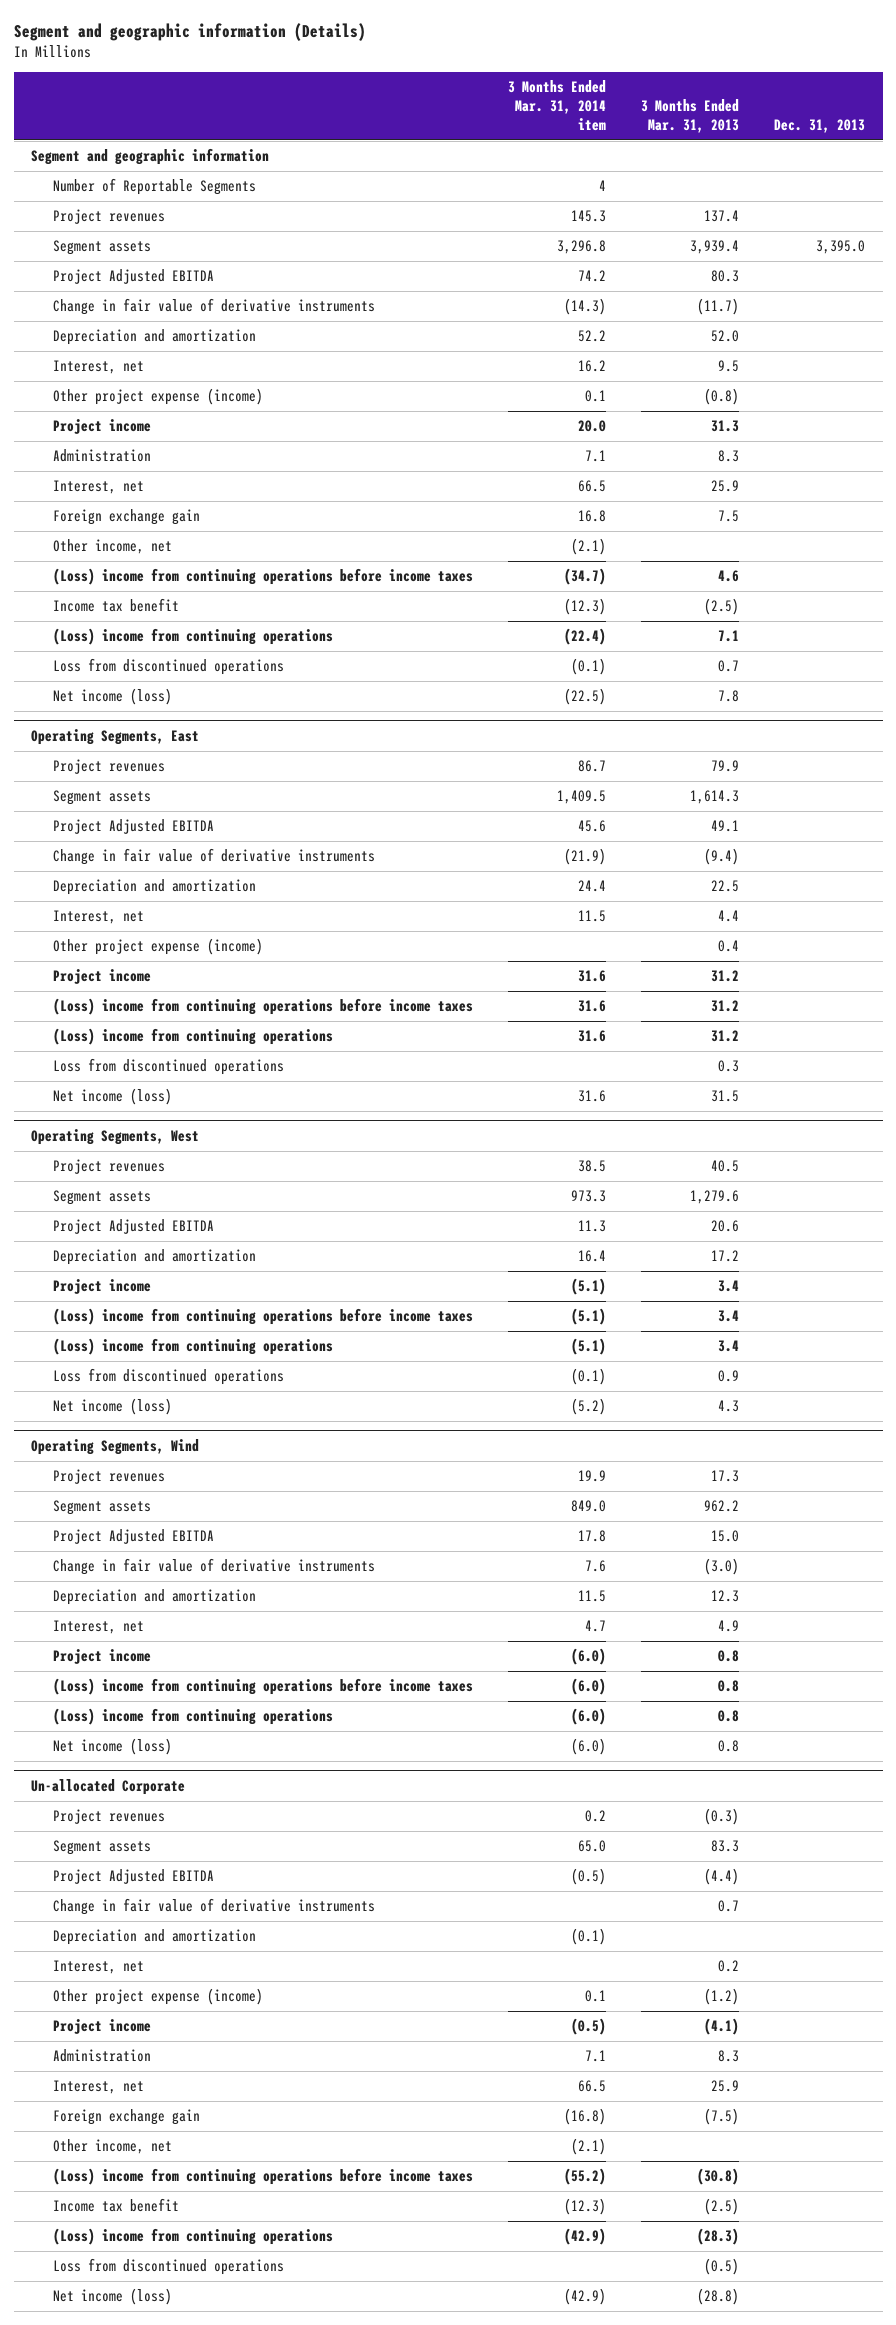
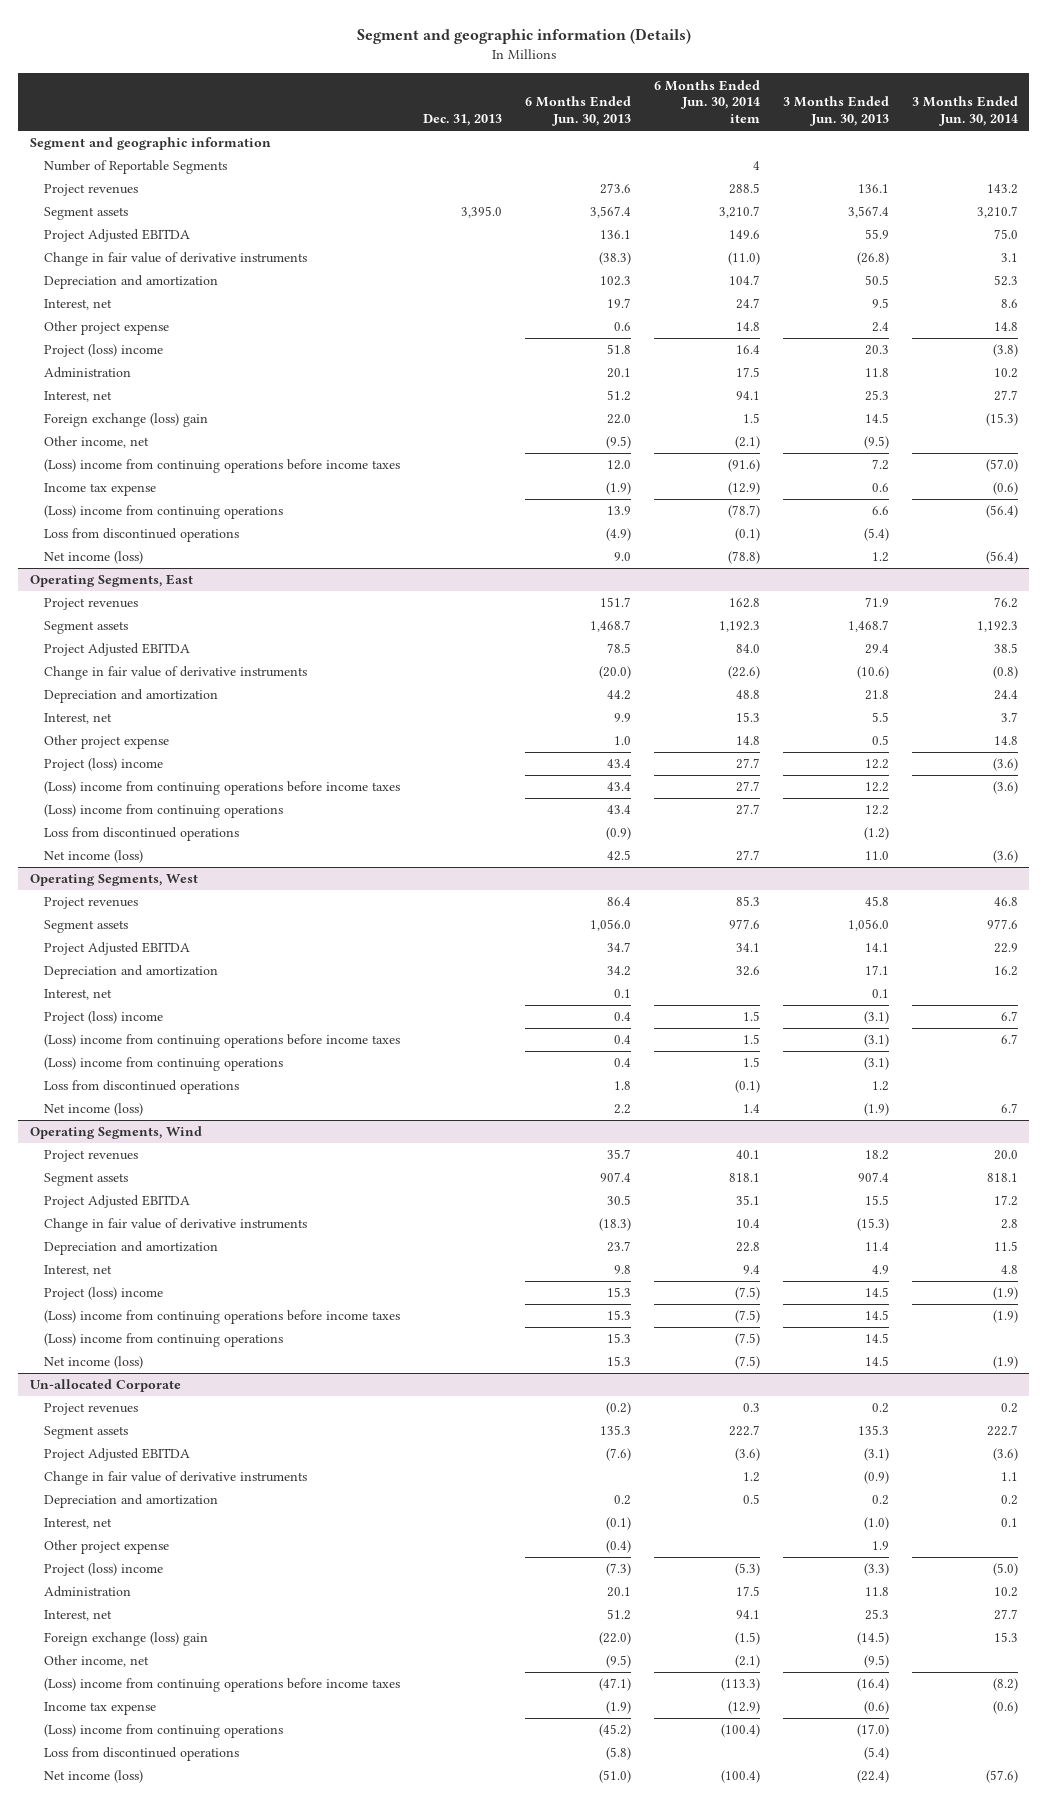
- | 3 Months Ended Mar. 31, 2014 item | 3 Months Ended Mar. 31, 2013 | Dec. 31, 2013
+ | Dec. 31, 2013 | 6 Months Ended Jun. 30, 2013 | 6 Months Ended Jun. 30, 2014 item | 3 Months Ended Jun. 30, 2013 | 3 Months Ended Jun. 30, 2014
- Other project expense (income) | 0.1 | (0.8) |
- Project income | 20.0 | 31.3 |
+ Other project expense | | 0.6 | 14.8 | 2.4 | 14.8
+ Project (loss) income | | 51.8 | 16.4 | 20.3 | (3.8)
- Foreign exchange gain | 16.8 | 7.5 |
+ Foreign exchange (loss) gain | | 22.0 | 1.5 | 14.5 | (15.3)
- Income tax benefit | (12.3) | (2.5) |
+ Income tax expense | | (1.9) | (12.9) | 0.6 | (0.6)
@ Operating Segments, East
- Other project expense (income) | | 0.4 |
- Project income | 31.6 | 31.2 |
+ Other project expense | | 1.0 | 14.8 | 0.5 | 14.8
+ Project (loss) income | | 43.4 | 27.7 | 12.2 | (3.6)
@ Operating Segments, West
- Project income | (5.1) | 3.4 |
+ Interest, net | | 0.1 | | 0.1 |
+ Project (loss) income | | 0.4 | 1.5 | (3.1) | 6.7
@ Operating Segments, Wind
- Project income | (6.0) | 0.8 |
+ Project (loss) income | | 15.3 | (7.5) | 14.5 | (1.9)
@ Un-allocated Corporate
- Other project expense (income) | 0.1 | (1.2) |
- Project income | (0.5) | (4.1) |
+ Other project expense | | (0.4) | | 1.9 |
+ Project (loss) income | | (7.3) | (5.3) | (3.3) | (5.0)
- Foreign exchange gain | (16.8) | (7.5) |
+ Foreign exchange (loss) gain | | (22.0) | (1.5) | (14.5) | 15.3
- Income tax benefit | (12.3) | (2.5) |
+ Income tax expense | | (1.9) | (12.9) | (0.6) | (0.6)

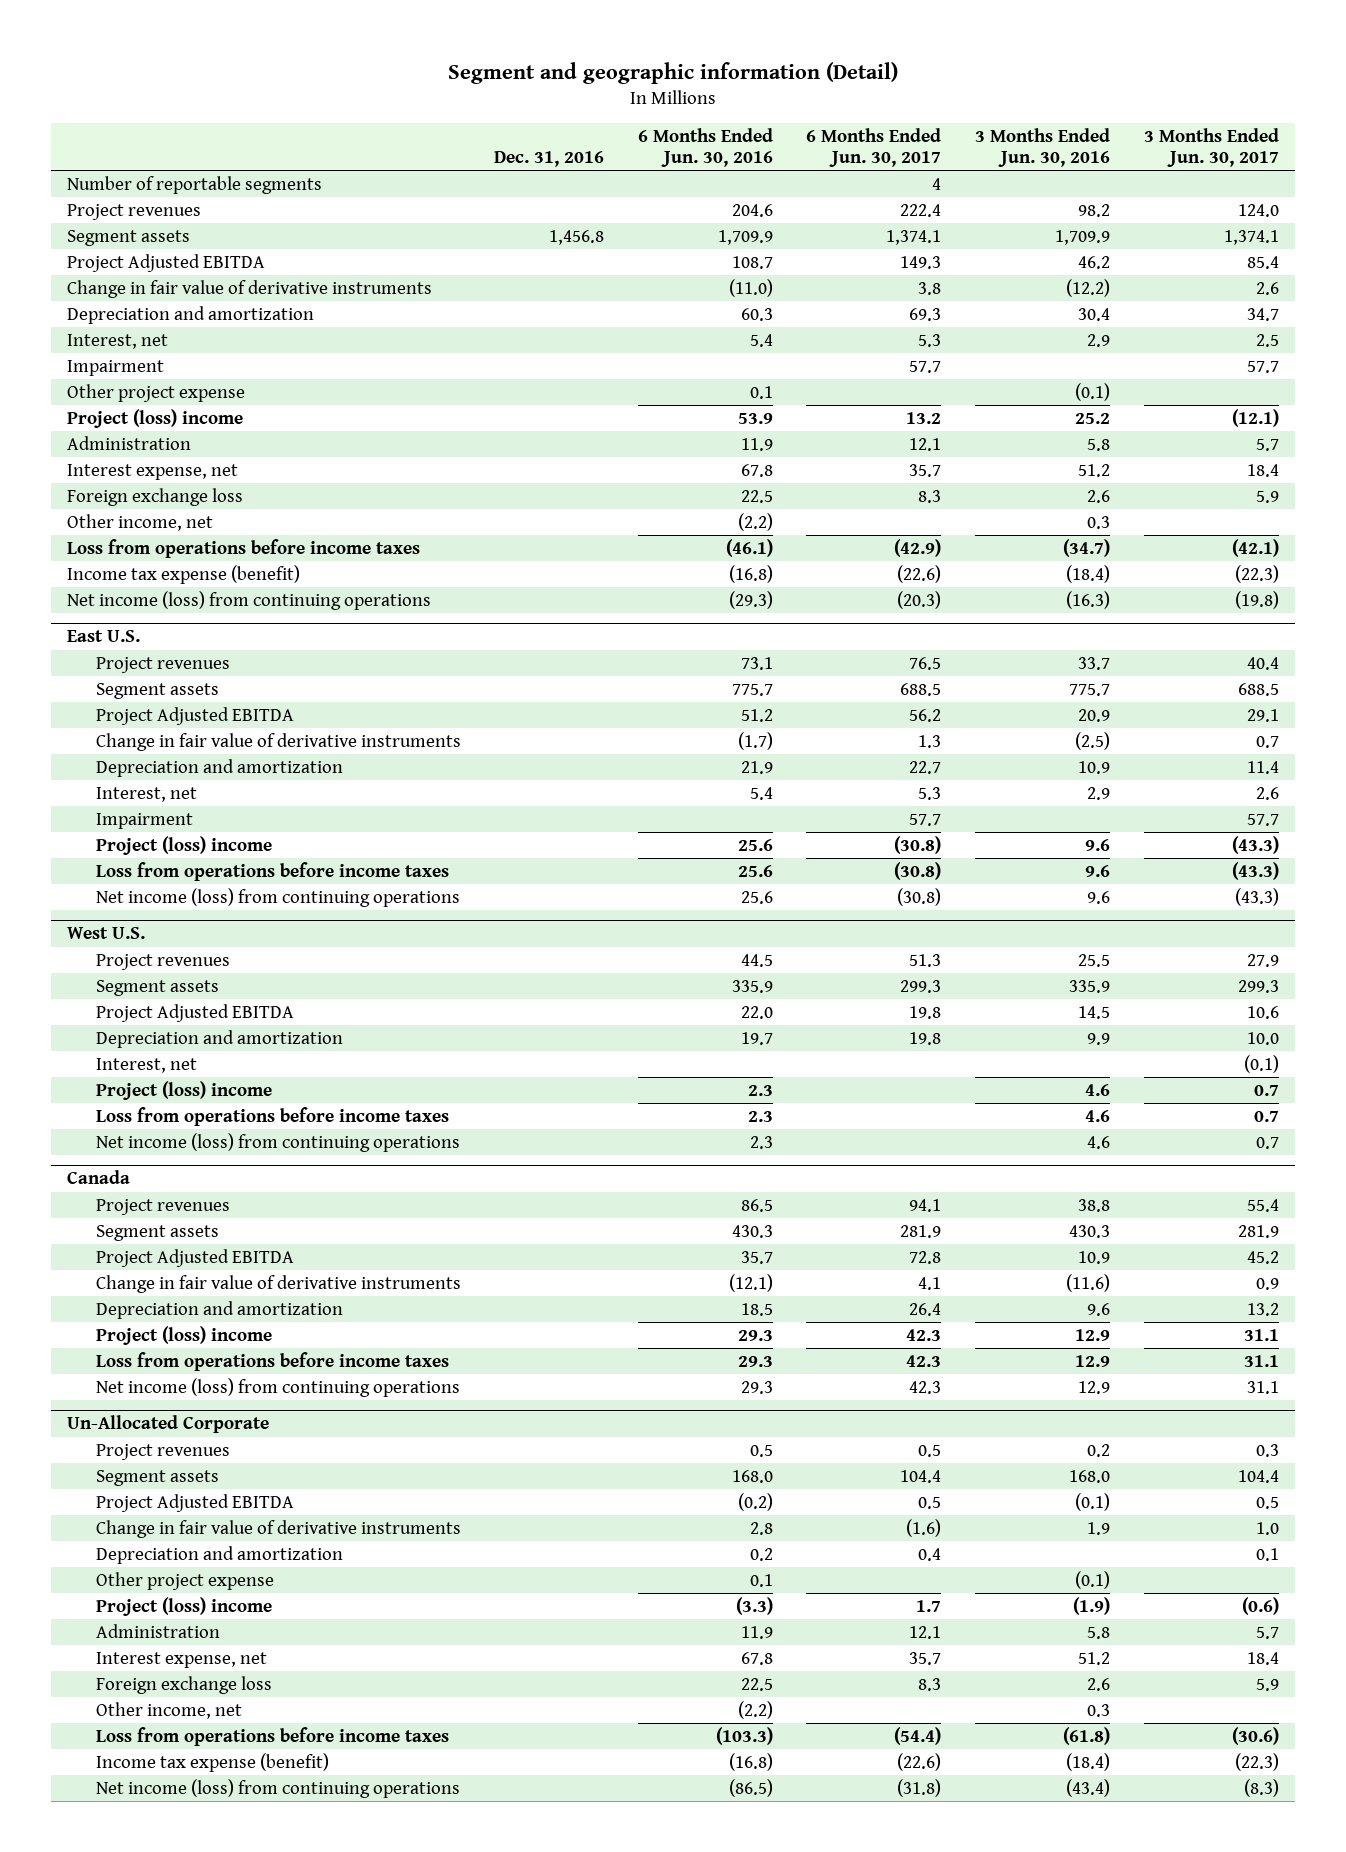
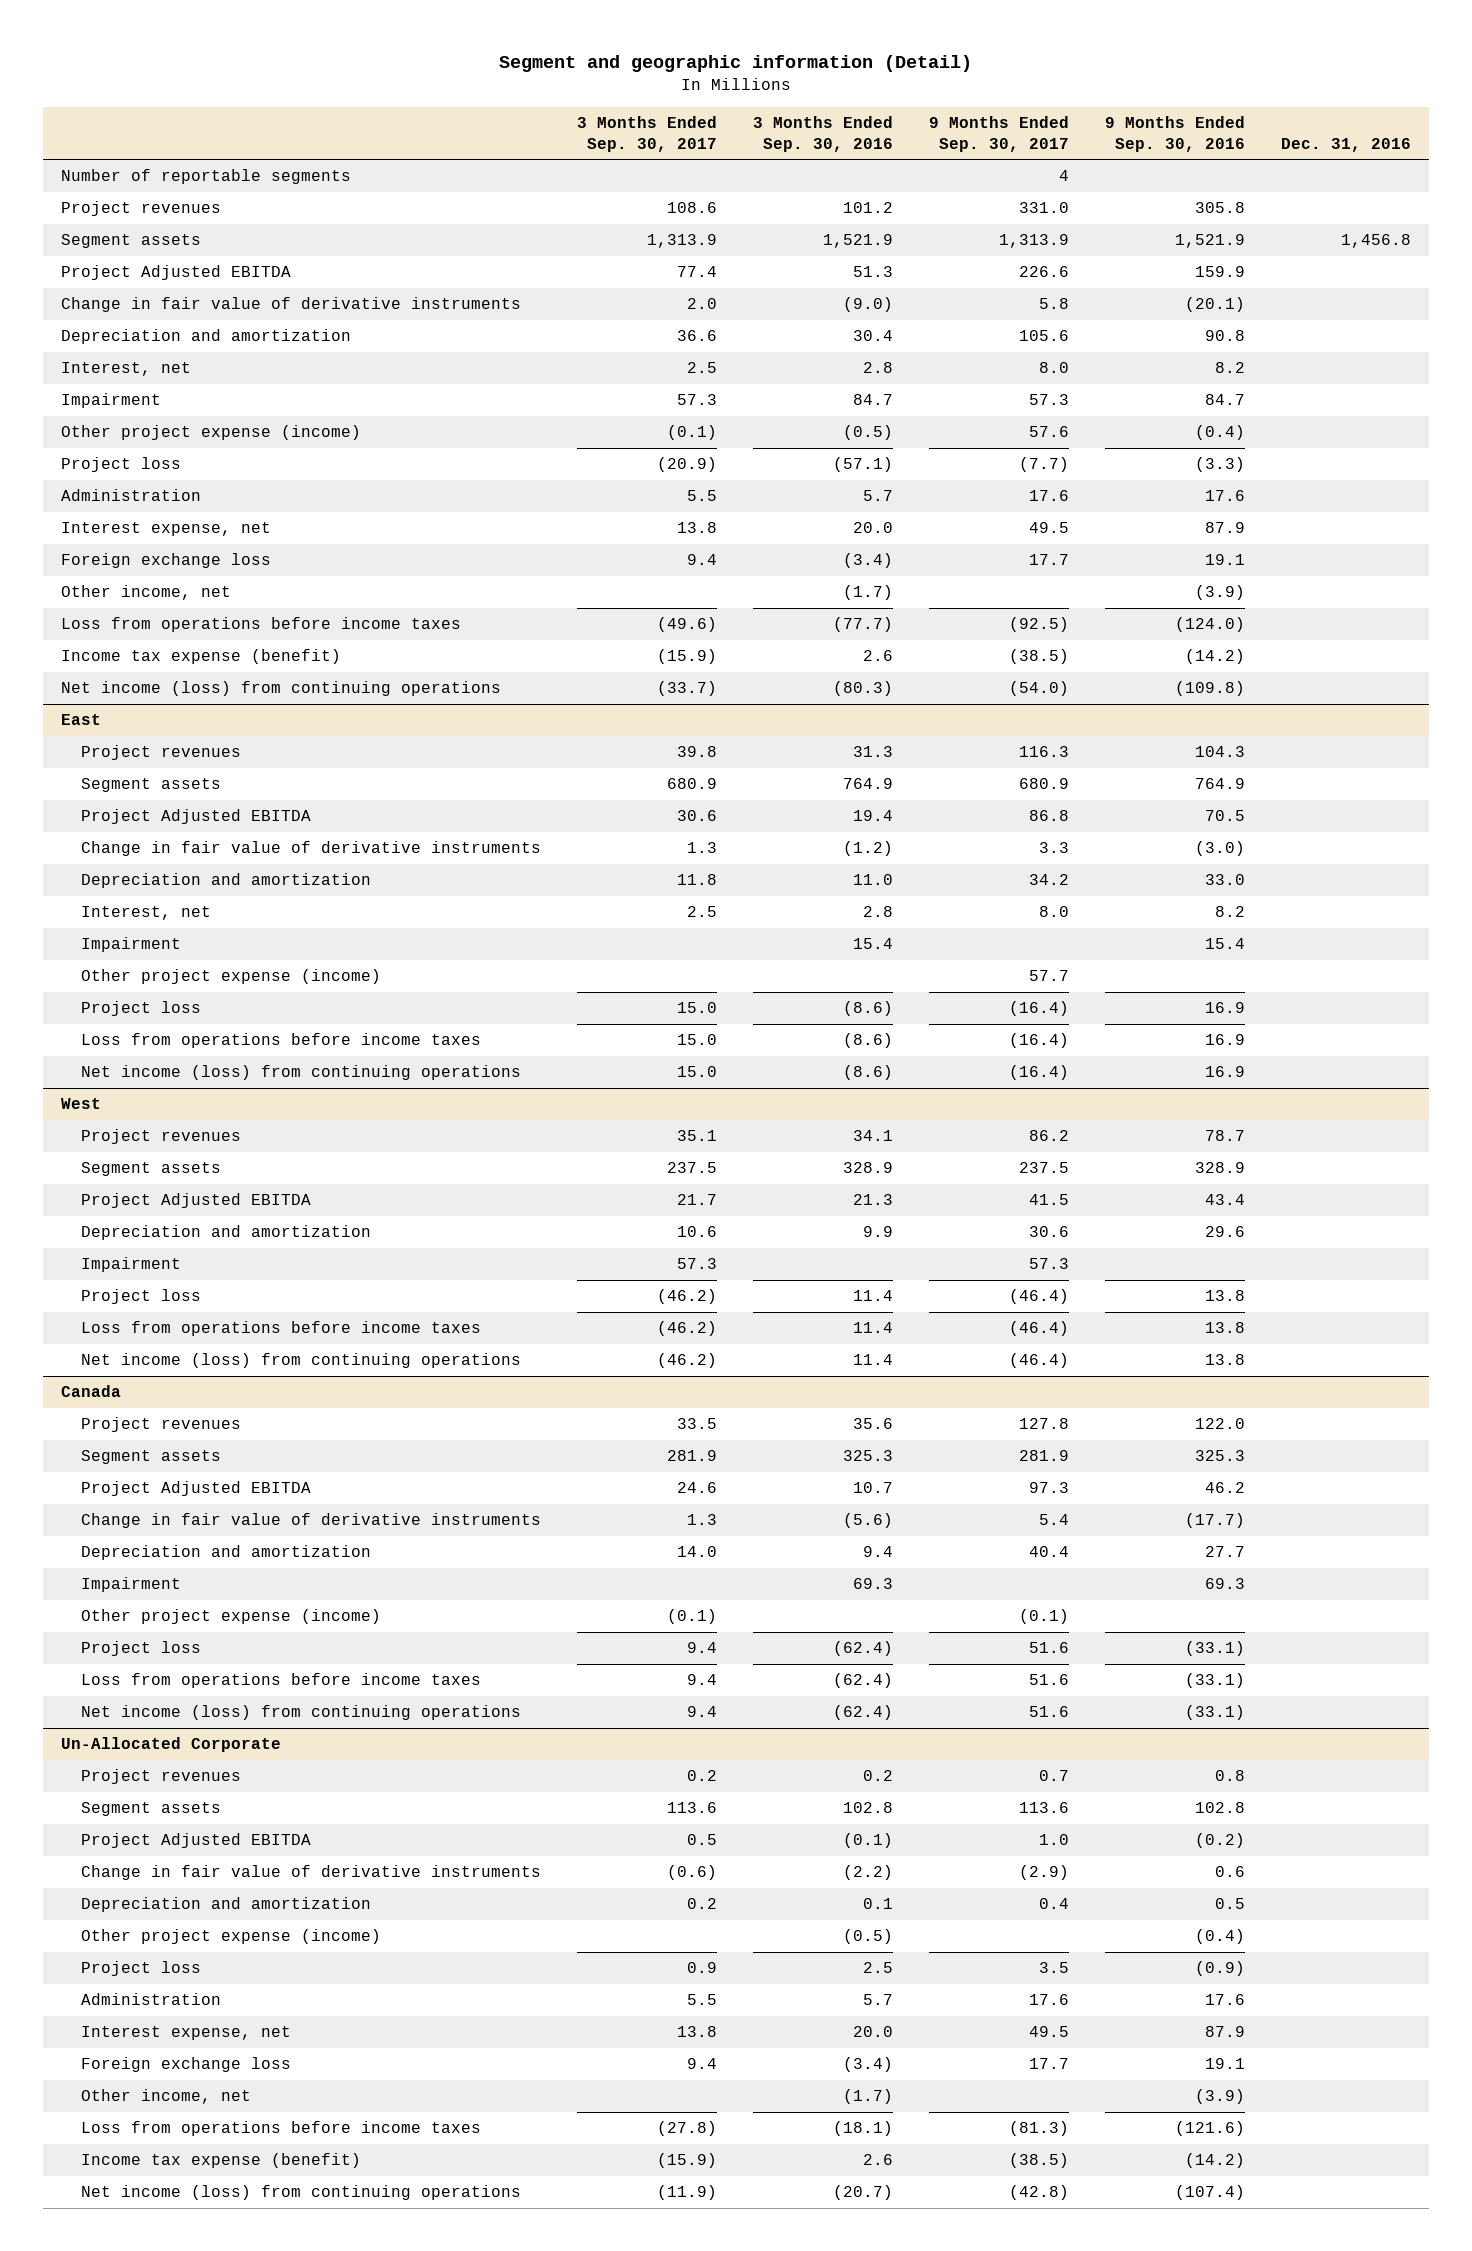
- | Dec. 31, 2016 | 6 Months Ended Jun. 30, 2016 | 6 Months Ended Jun. 30, 2017 | 3 Months Ended Jun. 30, 2016 | 3 Months Ended Jun. 30, 2017
+ | 3 Months Ended Sep. 30, 2017 | 3 Months Ended Sep. 30, 2016 | 9 Months Ended Sep. 30, 2017 | 9 Months Ended Sep. 30, 2016 | Dec. 31, 2016
- Other project expense | | 0.1 | | (0.1) |
- Project (loss) income | | 53.9 | 13.2 | 25.2 | (12.1)
+ Other project expense (income) | (0.1) | (0.5) | 57.6 | (0.4) |
+ Project loss | (20.9) | (57.1) | (7.7) | (3.3) |
- East U.S.
+ East
- Project (loss) income | | 25.6 | (30.8) | 9.6 | (43.3)
+ Other project expense (income) | | | 57.7 | |
+ Project loss | 15.0 | (8.6) | (16.4) | 16.9 |
- West U.S.
+ West
- Interest, net | | | | | (0.1)
- Project (loss) income | | 2.3 | | 4.6 | 0.7
+ Impairment | 57.3 | | 57.3 | |
+ Project loss | (46.2) | 11.4 | (46.4) | 13.8 |
@ Canada
- Project (loss) income | | 29.3 | 42.3 | 12.9 | 31.1
+ Impairment | | 69.3 | | 69.3 |
+ Other project expense (income) | (0.1) | | (0.1) | |
+ Project loss | 9.4 | (62.4) | 51.6 | (33.1) |
@ Un-Allocated Corporate
- Other project expense | | 0.1 | | (0.1) |
- Project (loss) income | | (3.3) | 1.7 | (1.9) | (0.6)
+ Other project expense (income) | | (0.5) | | (0.4) |
+ Project loss | 0.9 | 2.5 | 3.5 | (0.9) |

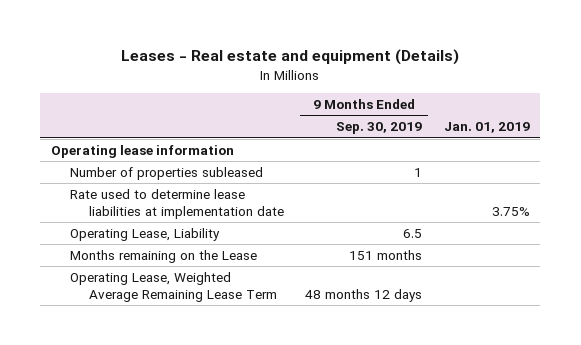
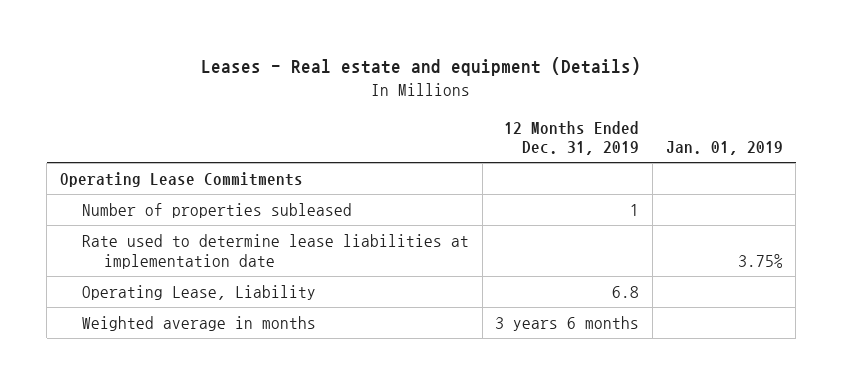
- | 9 Months Ended Sep. 30, 2019 | Jan. 01, 2019
+ | 12 Months Ended Dec. 31, 2019 | Jan. 01, 2019
- Operating lease information
+ Operating Lease Commitments
- Months remaining on the Lease | 151 months |
- Operating Lease, Weighted Average Remaining Lease Term | 48 months 12 days |
+ Weighted average in months | 3 years 6 months |

